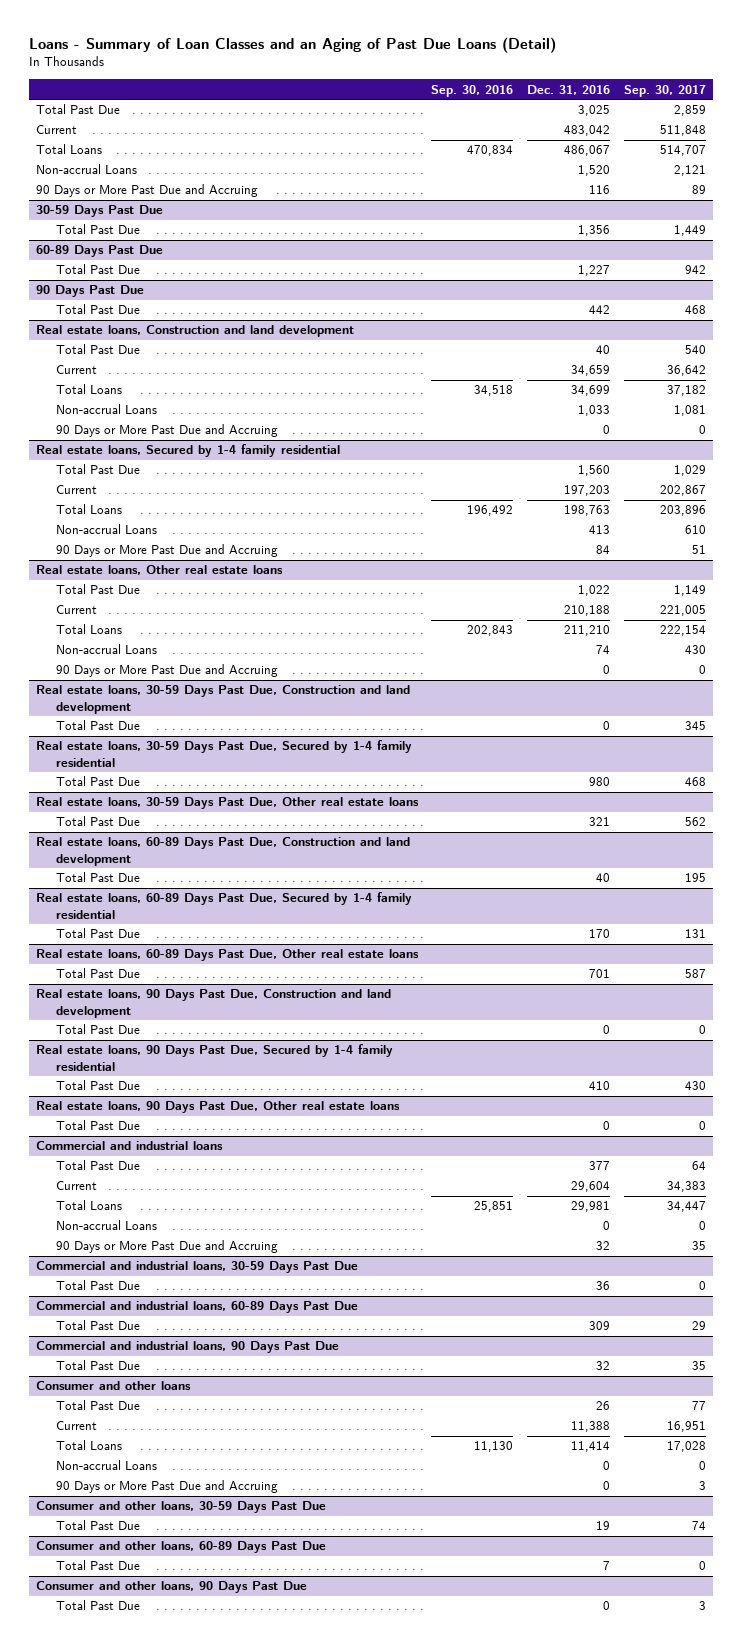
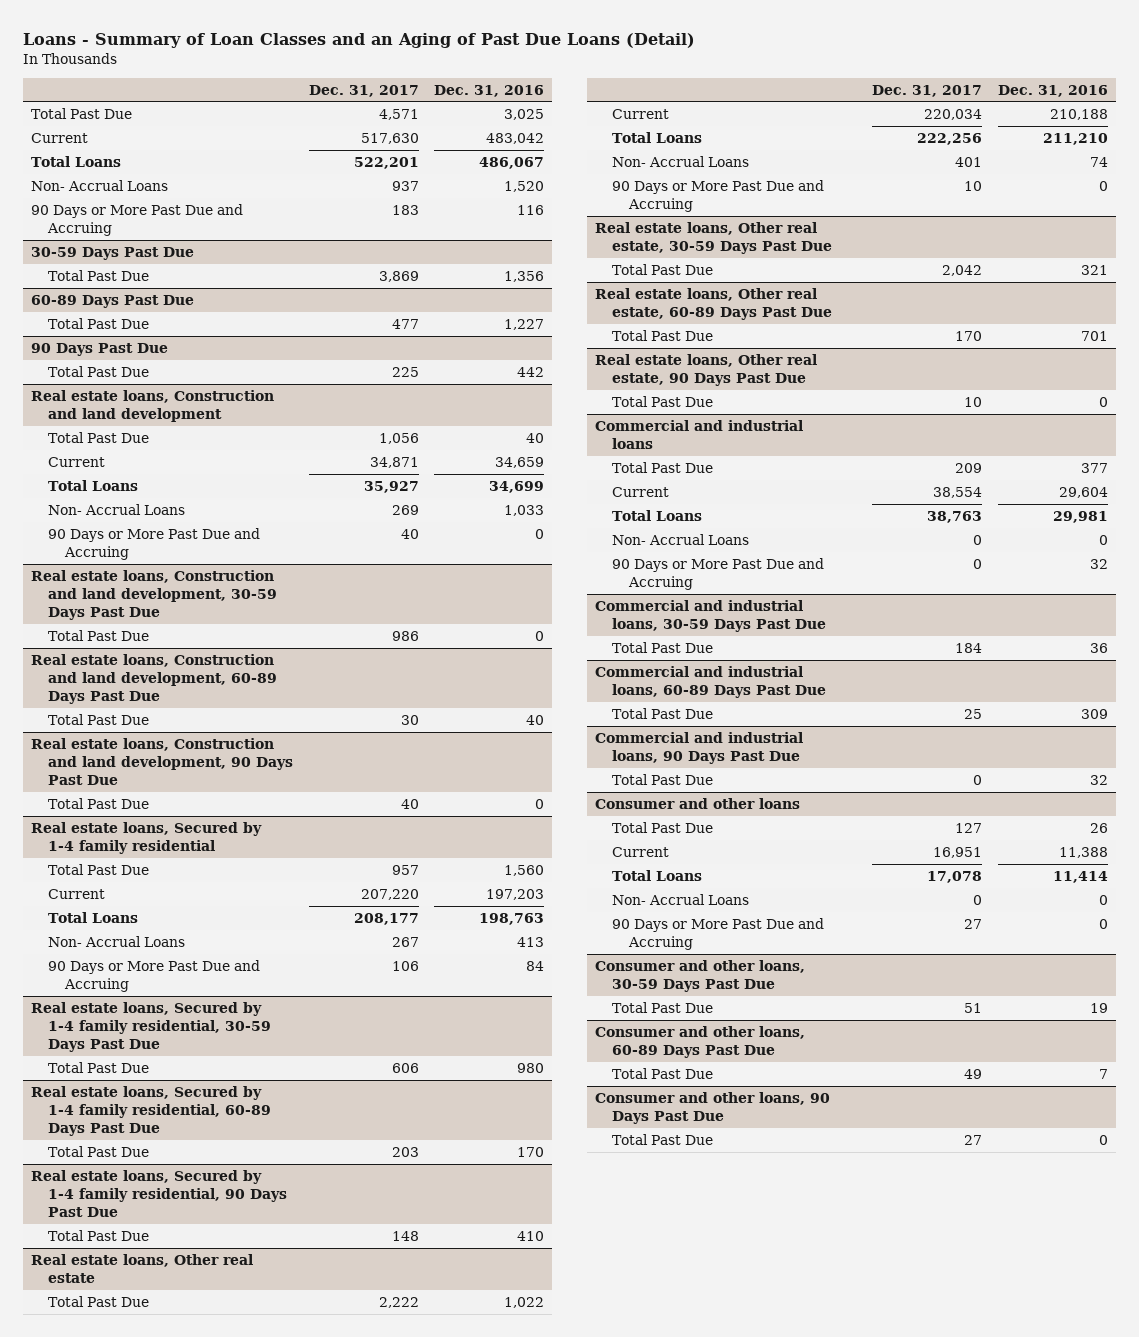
- | Sep. 30, 2016 | Dec. 31, 2016 | Sep. 30, 2017
+ | Dec. 31, 2017 | Dec. 31, 2016
- Non-accrual Loans | | 1,520 | 2,121
+ Non- Accrual Loans | 937 | 1,520
@ Real estate loans, Construction and land development
- Non-accrual Loans | | 1,033 | 1,081
+ Non- Accrual Loans | 269 | 1,033
+ Real estate loans, Construction and land development, 30-59 Days Past Due
+ Total Past Due | 986 | 0
+ Real estate loans, Construction and land development, 60-89 Days Past Due
+ Total Past Due | 30 | 40
+ Real estate loans, Construction and land development, 90 Days Past Due
+ Total Past Due | 40 | 0
@ Real estate loans, Secured by 1-4 family residential
- Non-accrual Loans | | 413 | 610
+ Non- Accrual Loans | 267 | 413
- Real estate loans, Other real estate loans
+ Real estate loans, Secured by 1-4 family residential, 30-59 Days Past Due
+ Total Past Due | 606 | 980
+ Real estate loans, Secured by 1-4 family residential, 60-89 Days Past Due
+ Total Past Due | 203 | 170
+ Real estate loans, Secured by 1-4 family residential, 90 Days Past Due
+ Total Past Due | 148 | 410
+ Real estate loans, Other real estate
- Non-accrual Loans | | 74 | 430
+ Non- Accrual Loans | 401 | 74
- Real estate loans, 30-59 Days Past Due, Construction and land development
- Total Past Due | | 0 | 345
- Real estate loans, 30-59 Days Past Due, Secured by 1-4 family residential
- Total Past Due | | 980 | 468
- Real estate loans, 30-59 Days Past Due, Other real estate loans
+ Real estate loans, Other real estate, 30-59 Days Past Due
- Real estate loans, 60-89 Days Past Due, Construction and land development
- Total Past Due | | 40 | 195
- Real estate loans, 60-89 Days Past Due, Secured by 1-4 family residential
- Total Past Due | | 170 | 131
- Real estate loans, 60-89 Days Past Due, Other real estate loans
+ Real estate loans, Other real estate, 60-89 Days Past Due
- Real estate loans, 90 Days Past Due, Construction and land development
- Total Past Due | | 0 | 0
- Real estate loans, 90 Days Past Due, Secured by 1-4 family residential
- Total Past Due | | 410 | 430
- Real estate loans, 90 Days Past Due, Other real estate loans
+ Real estate loans, Other real estate, 90 Days Past Due
@ Commercial and industrial loans
- Non-accrual Loans | | 0 | 0
+ Non- Accrual Loans | 0 | 0
@ Consumer and other loans
- Non-accrual Loans | | 0 | 0
+ Non- Accrual Loans | 0 | 0

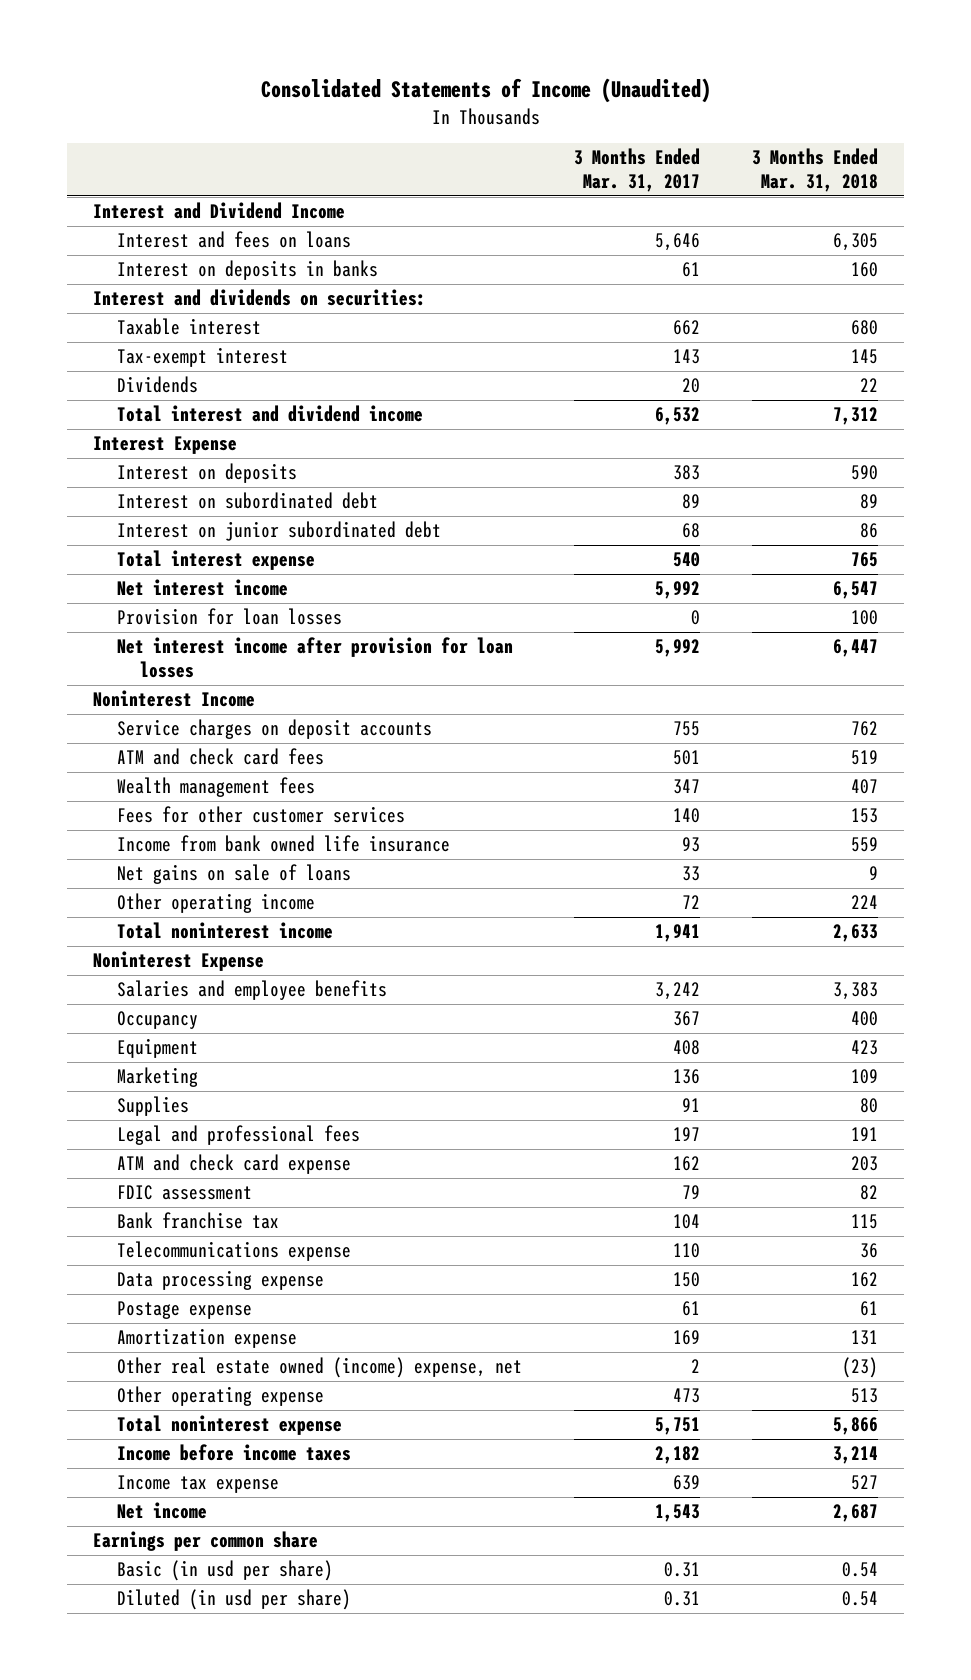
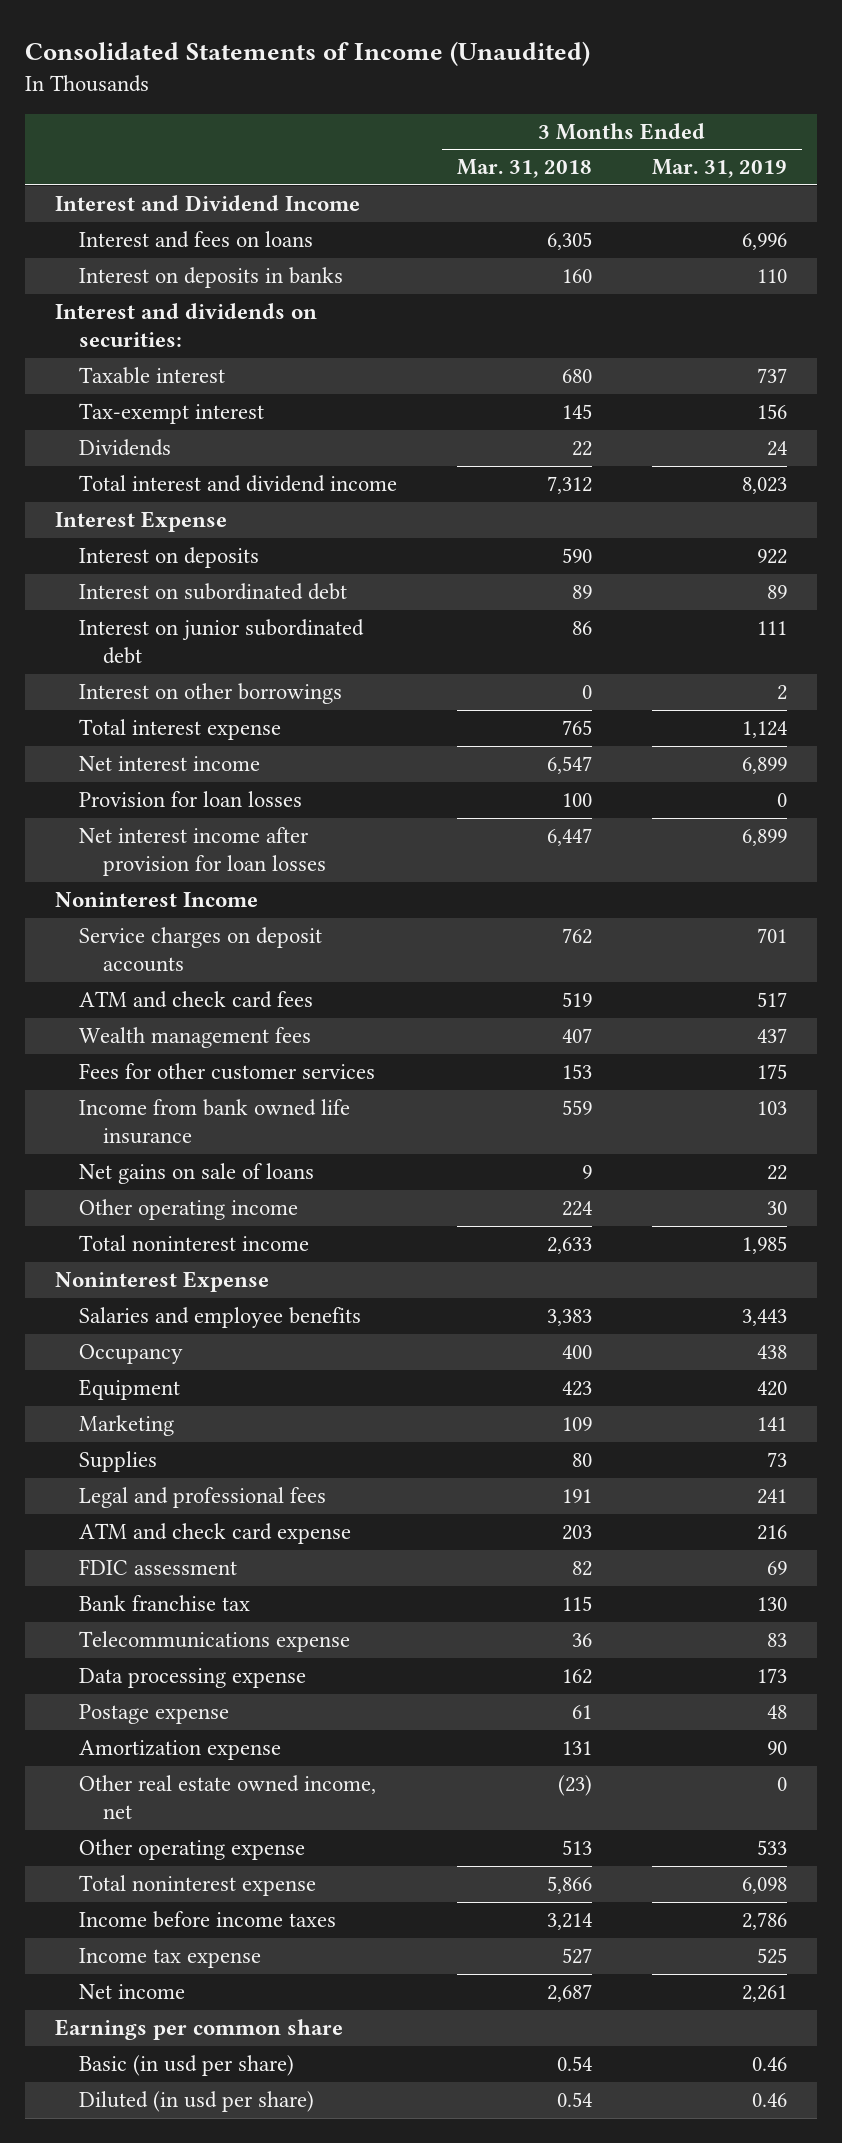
- | 3 Months Ended Mar. 31, 2017 | 3 Months Ended Mar. 31, 2018
+ | 3 Months Ended Mar. 31, 2018 | 3 Months Ended Mar. 31, 2019
+ Interest on other borrowings | 0 | 2
- Other real estate owned (income) expense, net | 2 | (23)
+ Other real estate owned income, net | (23) | 0

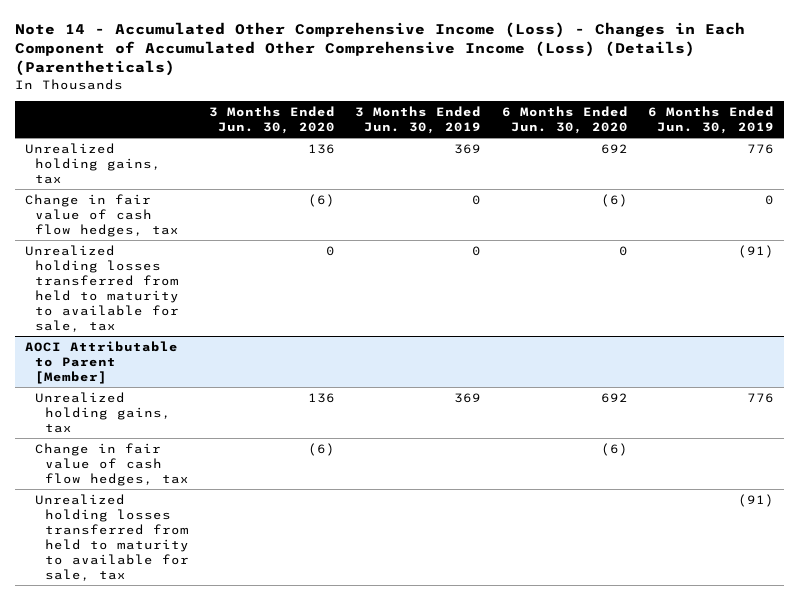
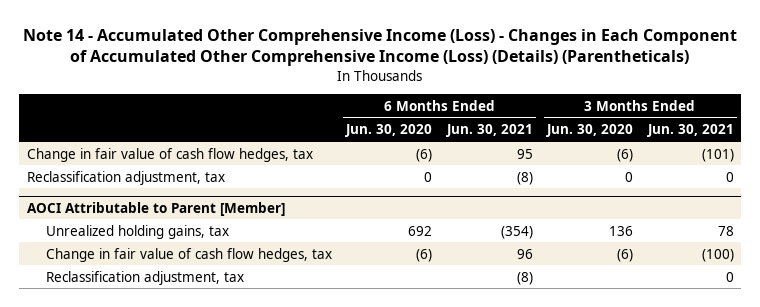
- | 3 Months Ended Jun. 30, 2020 | 3 Months Ended Jun. 30, 2019 | 6 Months Ended Jun. 30, 2020 | 6 Months Ended Jun. 30, 2019
+ | 6 Months Ended Jun. 30, 2020 | 6 Months Ended Jun. 30, 2021 | 3 Months Ended Jun. 30, 2020 | 3 Months Ended Jun. 30, 2021
- Unrealized holding gains, tax | 136 | 369 | 692 | 776
- Unrealized holding losses transferred from held to maturity to available for sale, tax | 0 | 0 | 0 | (91)
+ Reclassification adjustment, tax | 0 | (8) | 0 | 0
@ AOCI Attributable to Parent [Member]
- Unrealized holding losses transferred from held to maturity to available for sale, tax | | | | (91)
+ Reclassification adjustment, tax | | (8) | | 0

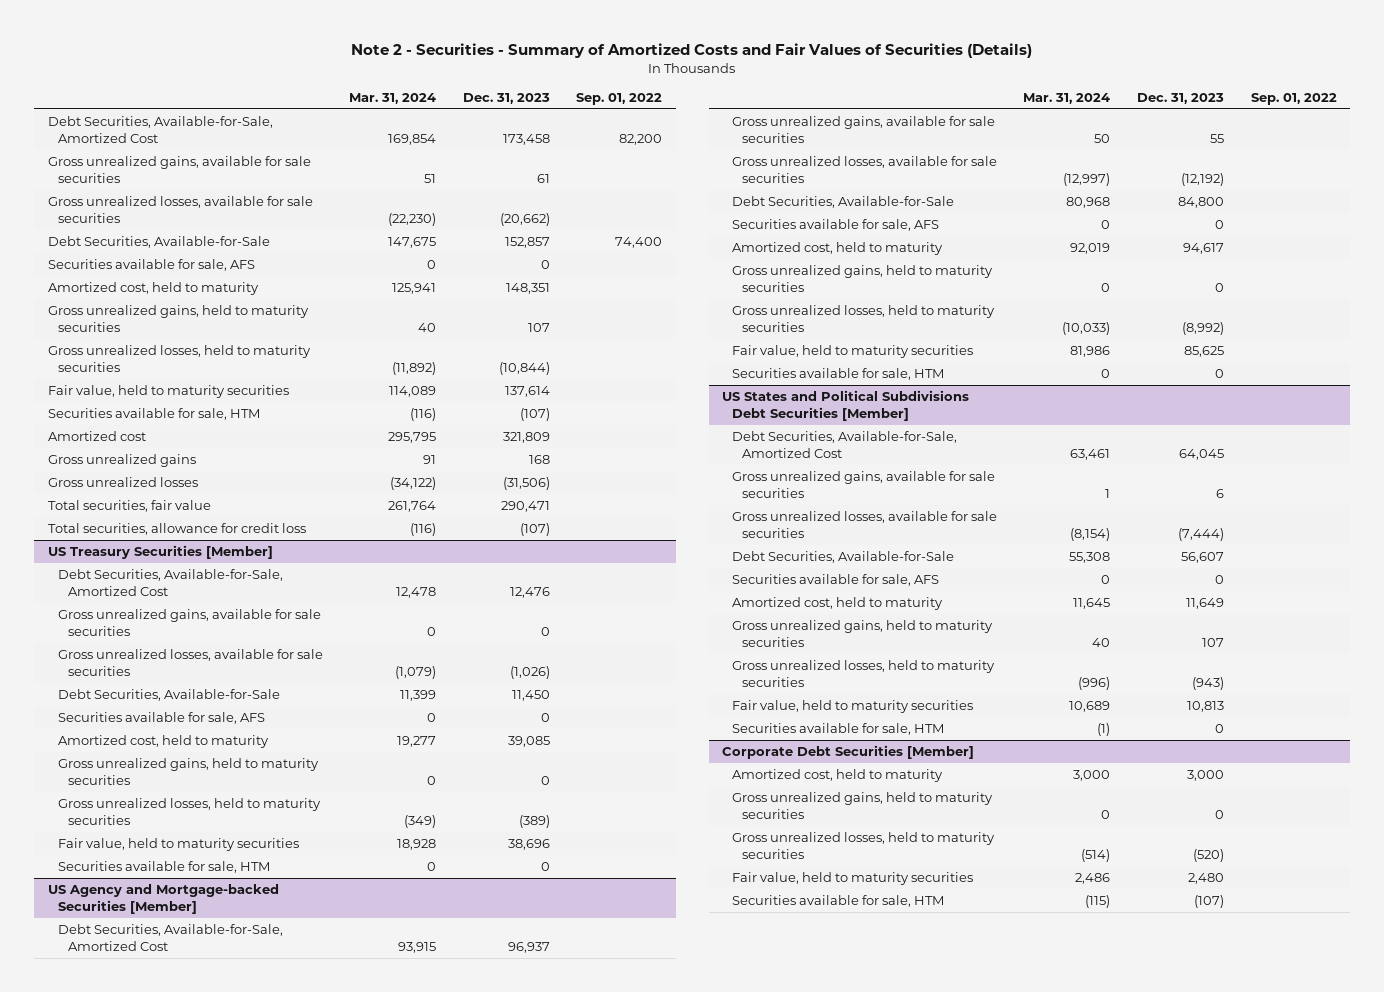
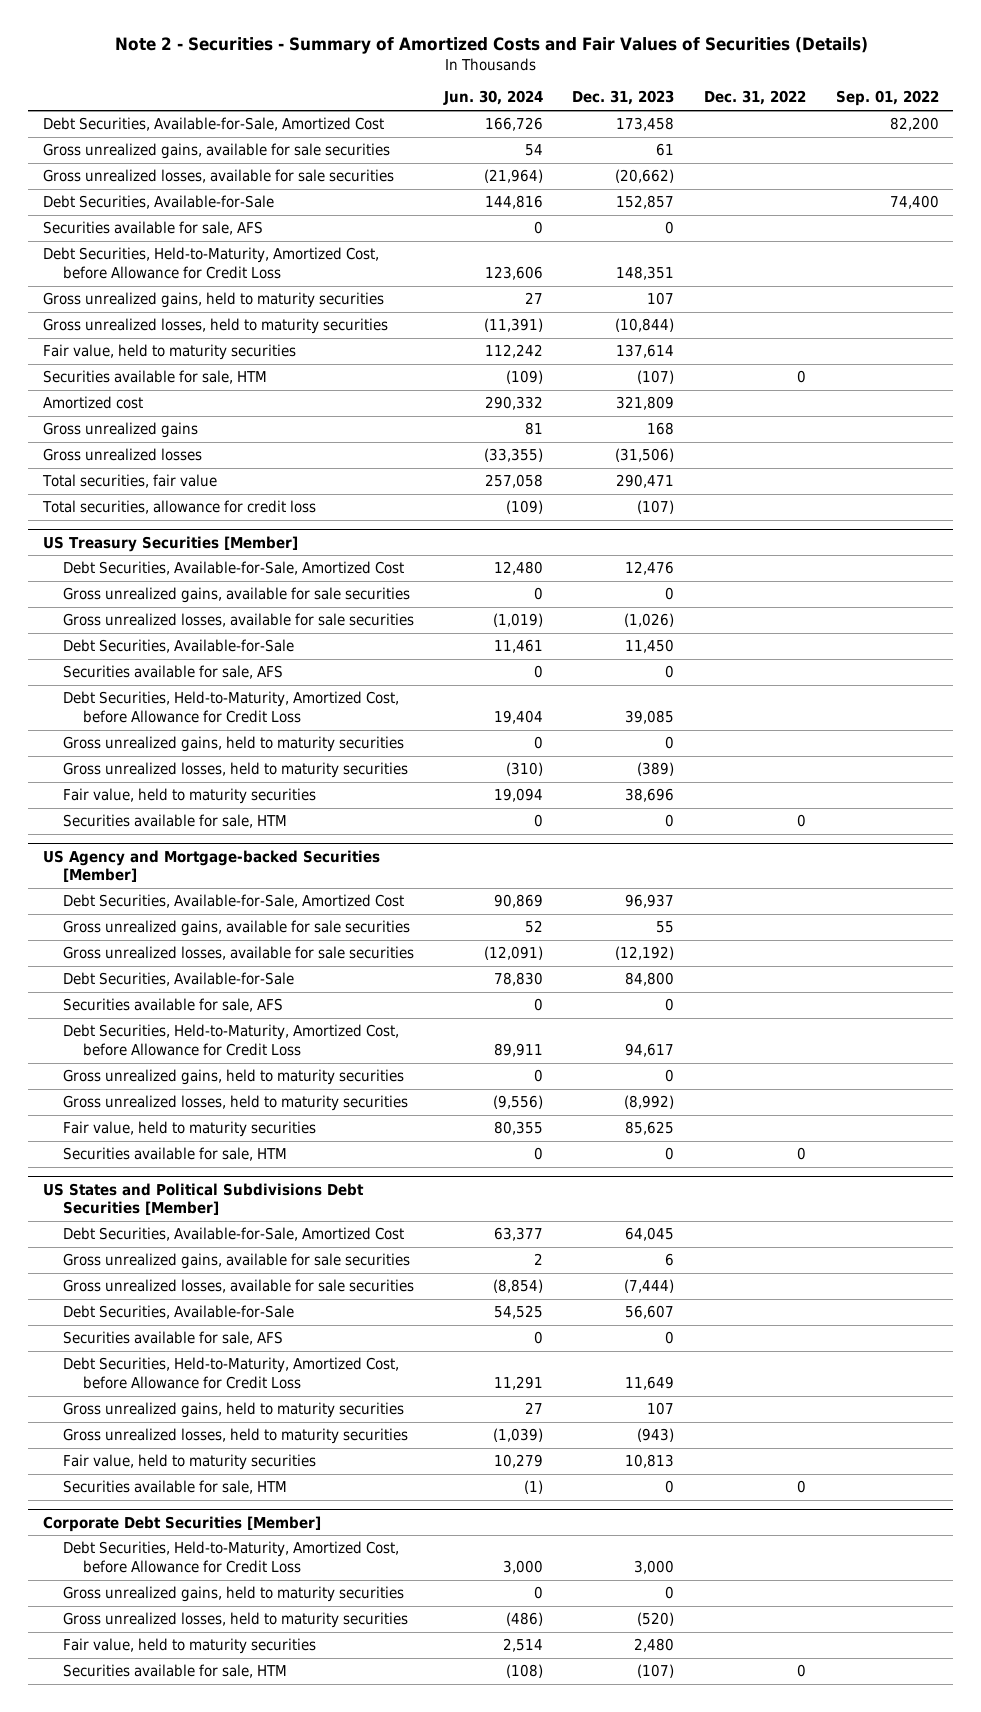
- | Mar. 31, 2024 | Dec. 31, 2023 | Sep. 01, 2022
+ | Jun. 30, 2024 | Dec. 31, 2023 | Dec. 31, 2022 | Sep. 01, 2022
- Amortized cost, held to maturity | 125,941 | 148,351 |
+ Debt Securities, Held-to-Maturity, Amortized Cost, before Allowance for Credit Loss | 123,606 | 148,351 | |
@ US Treasury Securities [Member]
- Amortized cost, held to maturity | 19,277 | 39,085 |
+ Debt Securities, Held-to-Maturity, Amortized Cost, before Allowance for Credit Loss | 19,404 | 39,085 | |
@ US Agency and Mortgage-backed Securities [Member]
- Amortized cost, held to maturity | 92,019 | 94,617 |
+ Debt Securities, Held-to-Maturity, Amortized Cost, before Allowance for Credit Loss | 89,911 | 94,617 | |
@ US States and Political Subdivisions Debt Securities [Member]
- Amortized cost, held to maturity | 11,645 | 11,649 |
+ Debt Securities, Held-to-Maturity, Amortized Cost, before Allowance for Credit Loss | 11,291 | 11,649 | |
@ Corporate Debt Securities [Member]
- Amortized cost, held to maturity | 3,000 | 3,000 |
+ Debt Securities, Held-to-Maturity, Amortized Cost, before Allowance for Credit Loss | 3,000 | 3,000 | |

